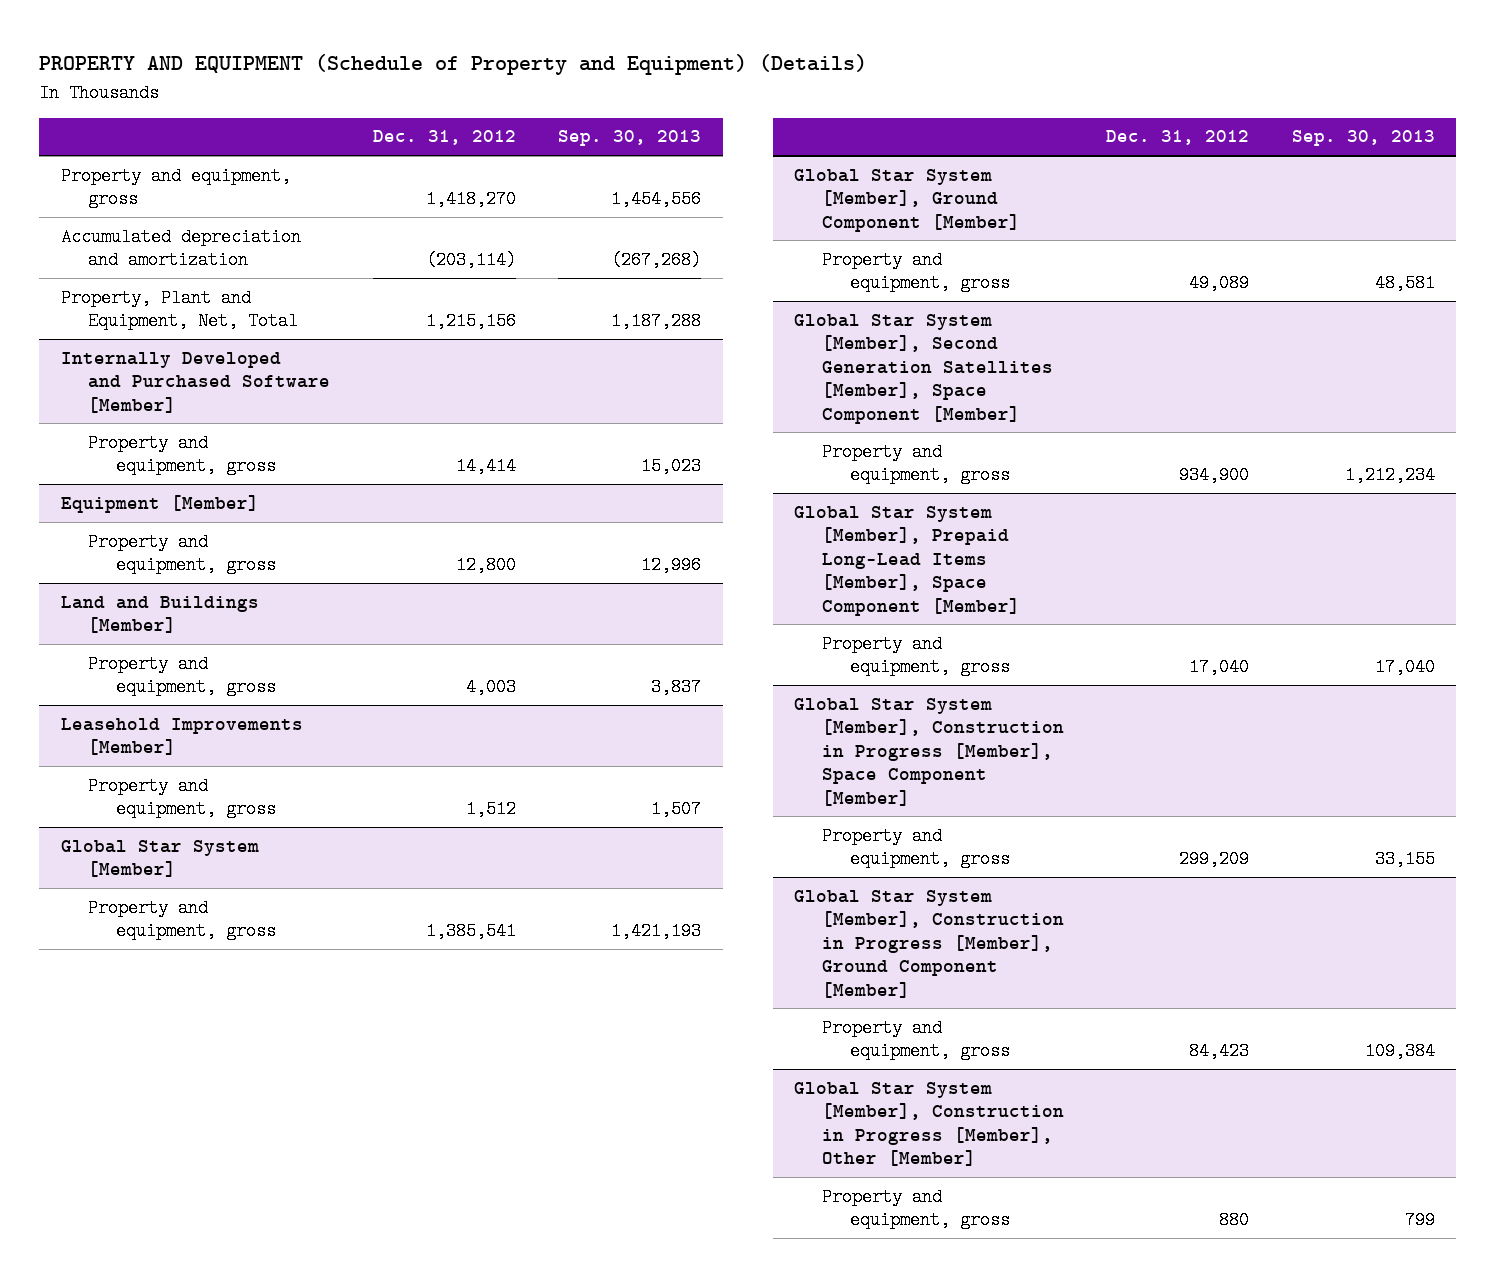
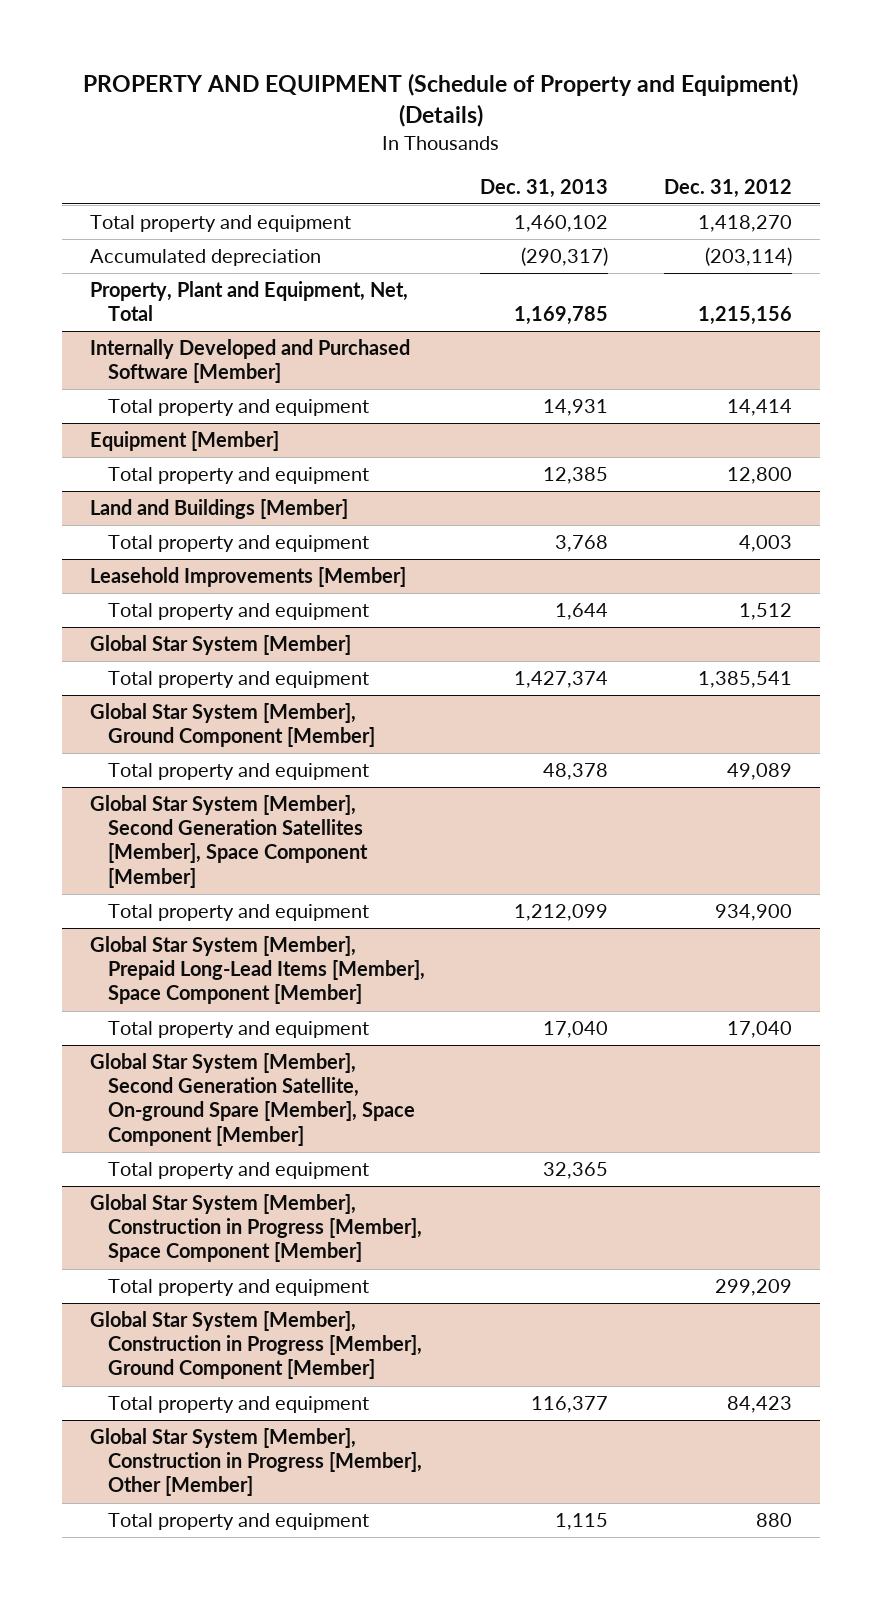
- | Dec. 31, 2012 | Sep. 30, 2013
+ | Dec. 31, 2013 | Dec. 31, 2012
- Property and equipment, gross | 1,418,270 | 1,454,556
- Accumulated depreciation and amortization | (203,114) | (267,268)
+ Total property and equipment | 1,460,102 | 1,418,270
+ Accumulated depreciation | (290,317) | (203,114)
@ Internally Developed and Purchased Software [Member]
- Property and equipment, gross | 14,414 | 15,023
+ Total property and equipment | 14,931 | 14,414
@ Equipment [Member]
- Property and equipment, gross | 12,800 | 12,996
+ Total property and equipment | 12,385 | 12,800
@ Land and Buildings [Member]
- Property and equipment, gross | 4,003 | 3,837
+ Total property and equipment | 3,768 | 4,003
@ Leasehold Improvements [Member]
- Property and equipment, gross | 1,512 | 1,507
+ Total property and equipment | 1,644 | 1,512
@ Global Star System [Member]
- Property and equipment, gross | 1,385,541 | 1,421,193
+ Total property and equipment | 1,427,374 | 1,385,541
@ Global Star System [Member], Ground Component [Member]
- Property and equipment, gross | 49,089 | 48,581
+ Total property and equipment | 48,378 | 49,089
@ Global Star System [Member], Second Generation Satellites [Member], Space Component [Member]
- Property and equipment, gross | 934,900 | 1,212,234
+ Total property and equipment | 1,212,099 | 934,900
@ Global Star System [Member], Prepaid Long-Lead Items [Member], Space Component [Member]
- Property and equipment, gross | 17,040 | 17,040
+ Total property and equipment | 17,040 | 17,040
+ Global Star System [Member], Second Generation Satellite, On-ground Spare [Member], Space Component [Member]
+ Total property and equipment | 32,365 |
@ Global Star System [Member], Construction in Progress [Member], Space Component [Member]
- Property and equipment, gross | 299,209 | 33,155
+ Total property and equipment | | 299,209
@ Global Star System [Member], Construction in Progress [Member], Ground Component [Member]
- Property and equipment, gross | 84,423 | 109,384
+ Total property and equipment | 116,377 | 84,423
@ Global Star System [Member], Construction in Progress [Member], Other [Member]
- Property and equipment, gross | 880 | 799
+ Total property and equipment | 1,115 | 880

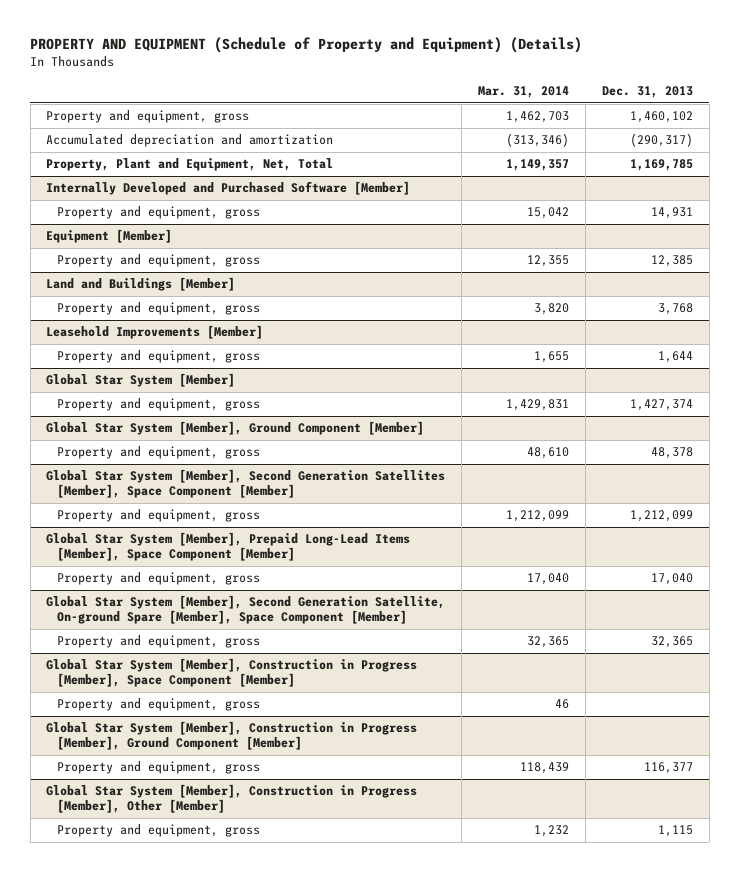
- | Dec. 31, 2013 | Dec. 31, 2012
+ | Mar. 31, 2014 | Dec. 31, 2013
- Total property and equipment | 1,460,102 | 1,418,270
- Accumulated depreciation | (290,317) | (203,114)
+ Property and equipment, gross | 1,462,703 | 1,460,102
+ Accumulated depreciation and amortization | (313,346) | (290,317)
@ Internally Developed and Purchased Software [Member]
- Total property and equipment | 14,931 | 14,414
+ Property and equipment, gross | 15,042 | 14,931
@ Equipment [Member]
- Total property and equipment | 12,385 | 12,800
+ Property and equipment, gross | 12,355 | 12,385
@ Land and Buildings [Member]
- Total property and equipment | 3,768 | 4,003
+ Property and equipment, gross | 3,820 | 3,768
@ Leasehold Improvements [Member]
- Total property and equipment | 1,644 | 1,512
+ Property and equipment, gross | 1,655 | 1,644
@ Global Star System [Member]
- Total property and equipment | 1,427,374 | 1,385,541
+ Property and equipment, gross | 1,429,831 | 1,427,374
@ Global Star System [Member], Ground Component [Member]
- Total property and equipment | 48,378 | 49,089
+ Property and equipment, gross | 48,610 | 48,378
@ Global Star System [Member], Second Generation Satellites [Member], Space Component [Member]
- Total property and equipment | 1,212,099 | 934,900
+ Property and equipment, gross | 1,212,099 | 1,212,099
@ Global Star System [Member], Prepaid Long-Lead Items [Member], Space Component [Member]
- Total property and equipment | 17,040 | 17,040
+ Property and equipment, gross | 17,040 | 17,040
@ Global Star System [Member], Second Generation Satellite, On-ground Spare [Member], Space Component [Member]
- Total property and equipment | 32,365 |
+ Property and equipment, gross | 32,365 | 32,365
@ Global Star System [Member], Construction in Progress [Member], Space Component [Member]
- Total property and equipment | | 299,209
+ Property and equipment, gross | 46 |
@ Global Star System [Member], Construction in Progress [Member], Ground Component [Member]
- Total property and equipment | 116,377 | 84,423
+ Property and equipment, gross | 118,439 | 116,377
@ Global Star System [Member], Construction in Progress [Member], Other [Member]
- Total property and equipment | 1,115 | 880
+ Property and equipment, gross | 1,232 | 1,115

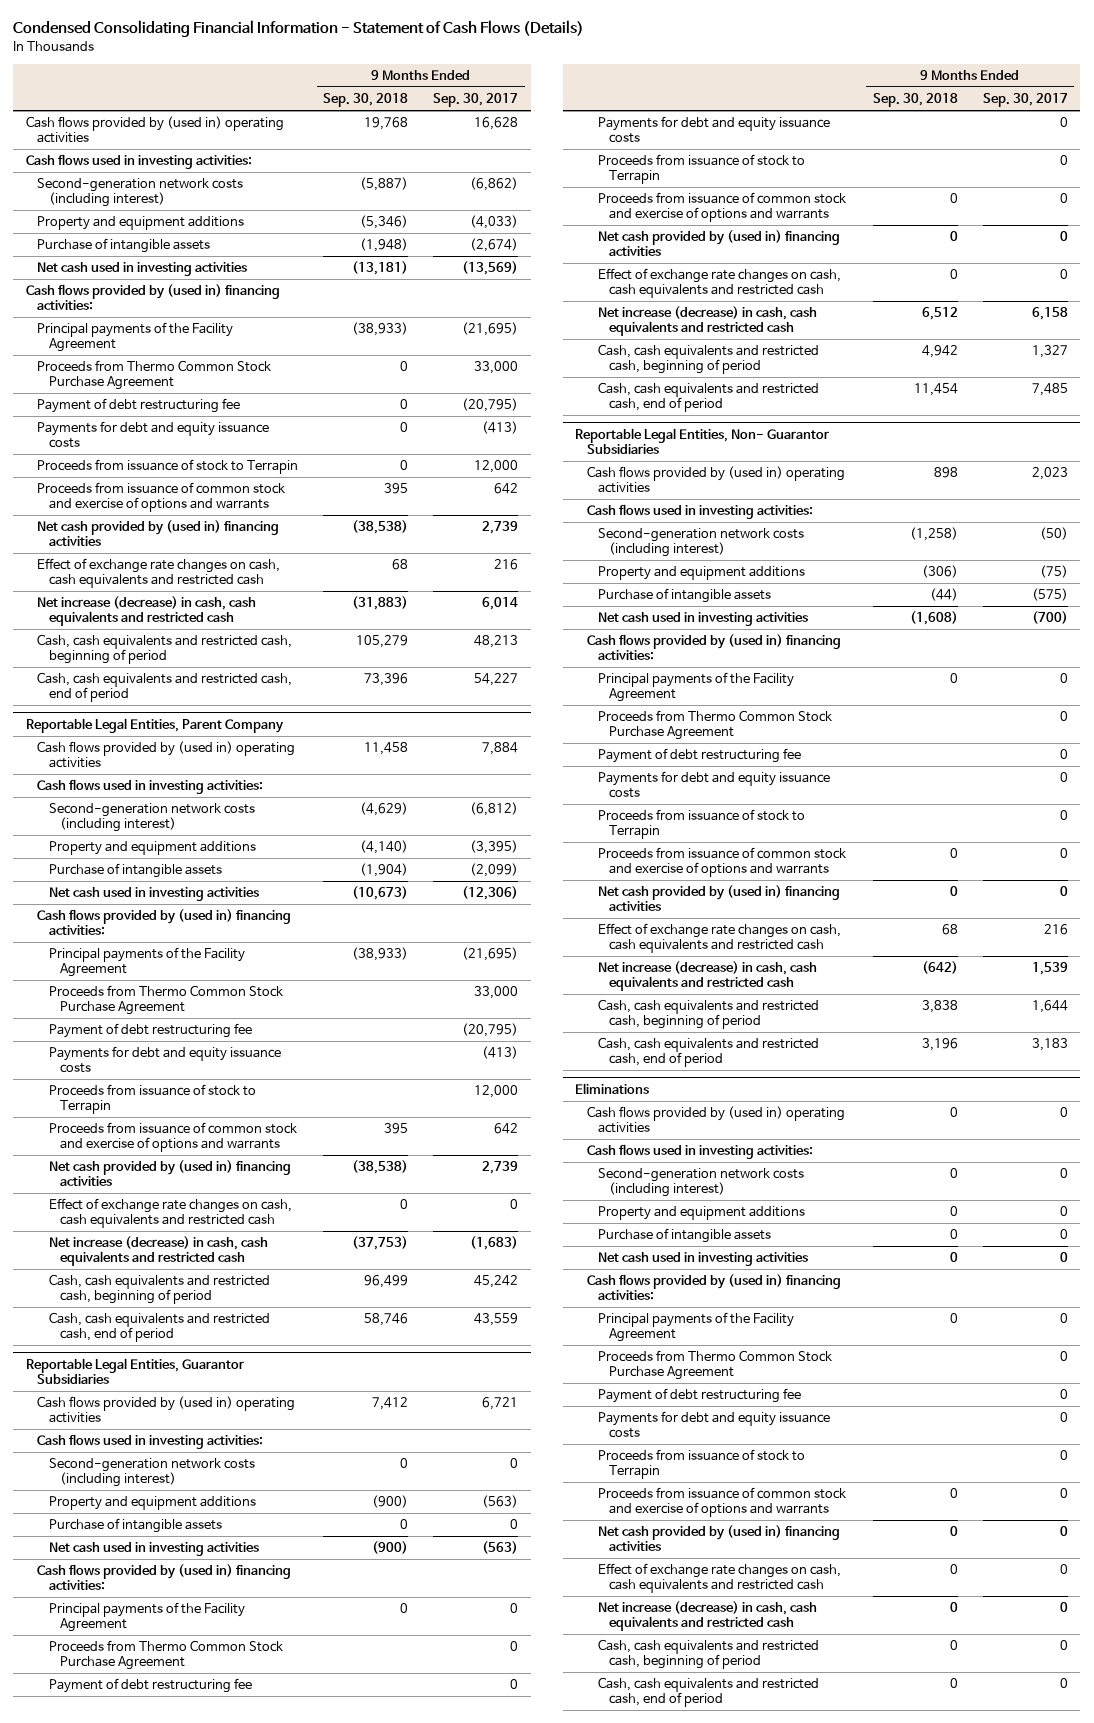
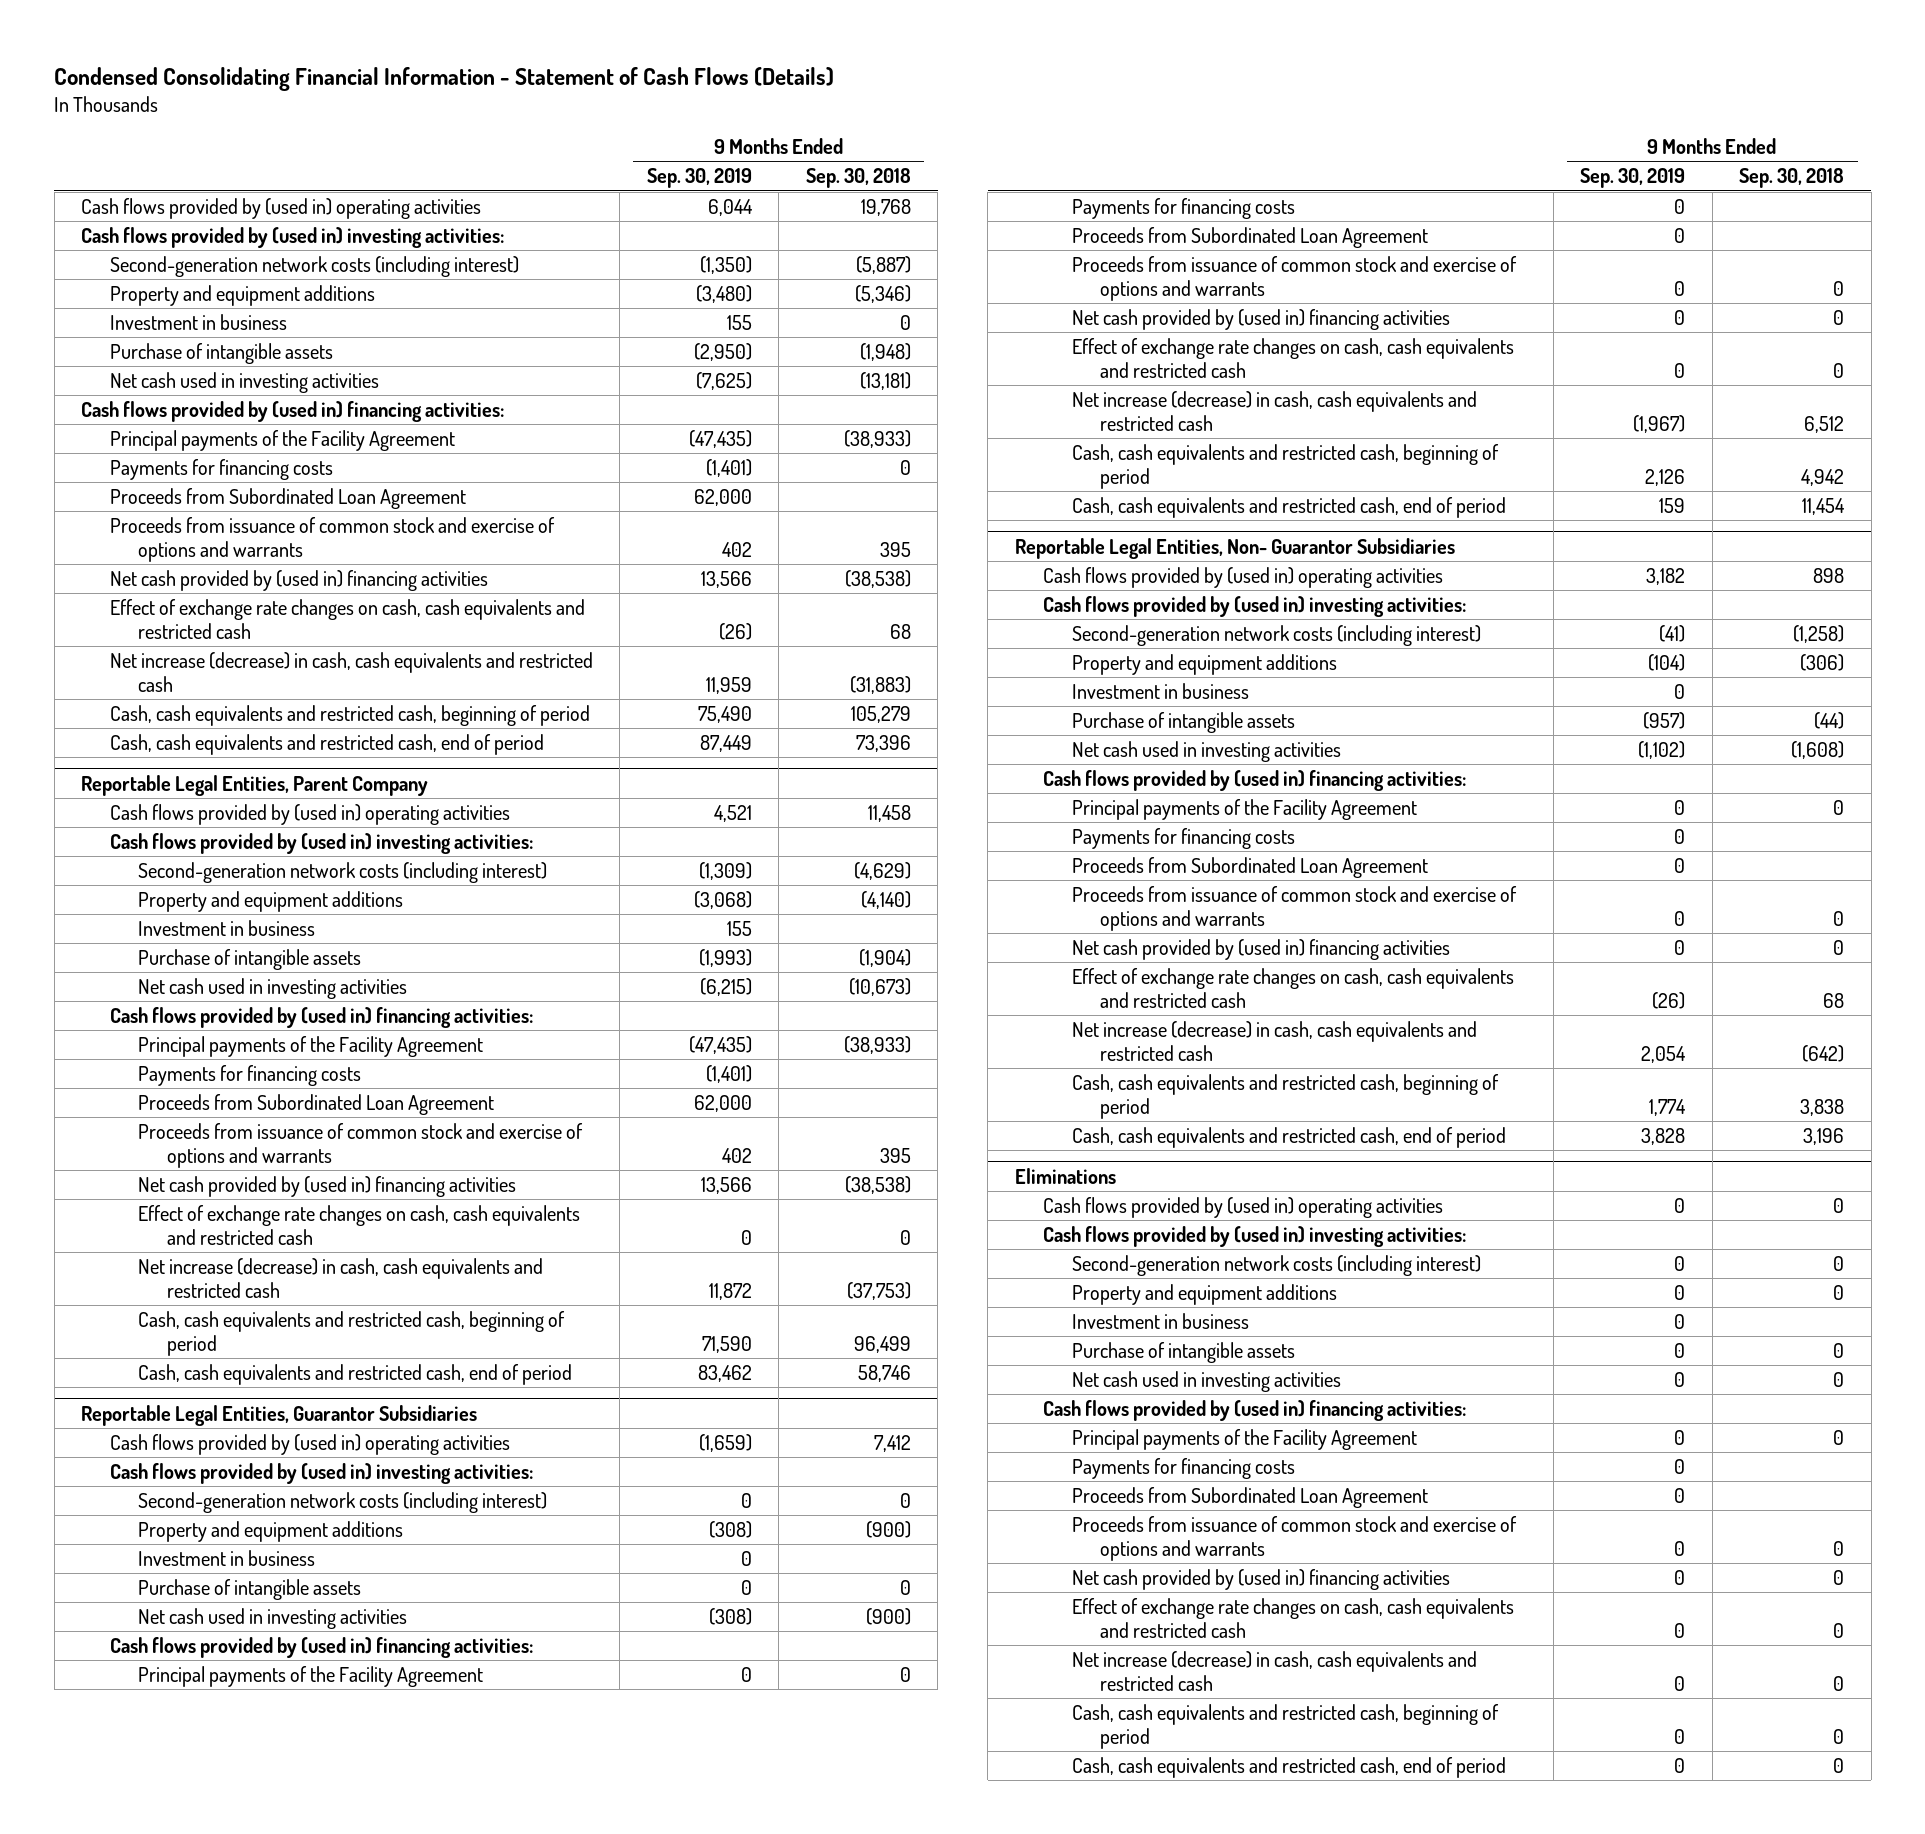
- | 9 Months Ended Sep. 30, 2018 | 9 Months Ended Sep. 30, 2017
+ | 9 Months Ended Sep. 30, 2019 | 9 Months Ended Sep. 30, 2018
- Cash flows used in investing activities:
+ Cash flows provided by (used in) investing activities:
+ Investment in business | 155 | 0
- Proceeds from Thermo Common Stock Purchase Agreement | 0 | 33,000
- Payment of debt restructuring fee | 0 | (20,795)
- Payments for debt and equity issuance costs | 0 | (413)
- Proceeds from issuance of stock to Terrapin | 0 | 12,000
+ Payments for financing costs | (1,401) | 0
+ Proceeds from Subordinated Loan Agreement | 62,000 |
@ Reportable Legal Entities, Parent Company
- Cash flows used in investing activities:
+ Cash flows provided by (used in) investing activities:
+ Investment in business | 155 |
- Proceeds from Thermo Common Stock Purchase Agreement | | 33,000
- Payment of debt restructuring fee | | (20,795)
- Payments for debt and equity issuance costs | | (413)
- Proceeds from issuance of stock to Terrapin | | 12,000
+ Payments for financing costs | (1,401) |
+ Proceeds from Subordinated Loan Agreement | 62,000 |
@ Reportable Legal Entities, Guarantor Subsidiaries
- Cash flows used in investing activities:
+ Cash flows provided by (used in) investing activities:
+ Investment in business | 0 |
- Proceeds from Thermo Common Stock Purchase Agreement | | 0
- Payment of debt restructuring fee | | 0
- Payments for debt and equity issuance costs | | 0
- Proceeds from issuance of stock to Terrapin | | 0
+ Payments for financing costs | 0 |
+ Proceeds from Subordinated Loan Agreement | 0 |
@ Reportable Legal Entities, Non- Guarantor Subsidiaries
- Cash flows used in investing activities:
+ Cash flows provided by (used in) investing activities:
+ Investment in business | 0 |
- Proceeds from Thermo Common Stock Purchase Agreement | | 0
- Payment of debt restructuring fee | | 0
- Payments for debt and equity issuance costs | | 0
- Proceeds from issuance of stock to Terrapin | | 0
+ Payments for financing costs | 0 |
+ Proceeds from Subordinated Loan Agreement | 0 |
@ Eliminations
- Cash flows used in investing activities:
+ Cash flows provided by (used in) investing activities:
+ Investment in business | 0 |
- Proceeds from Thermo Common Stock Purchase Agreement | | 0
- Payment of debt restructuring fee | | 0
- Payments for debt and equity issuance costs | | 0
- Proceeds from issuance of stock to Terrapin | | 0
+ Payments for financing costs | 0 |
+ Proceeds from Subordinated Loan Agreement | 0 |

